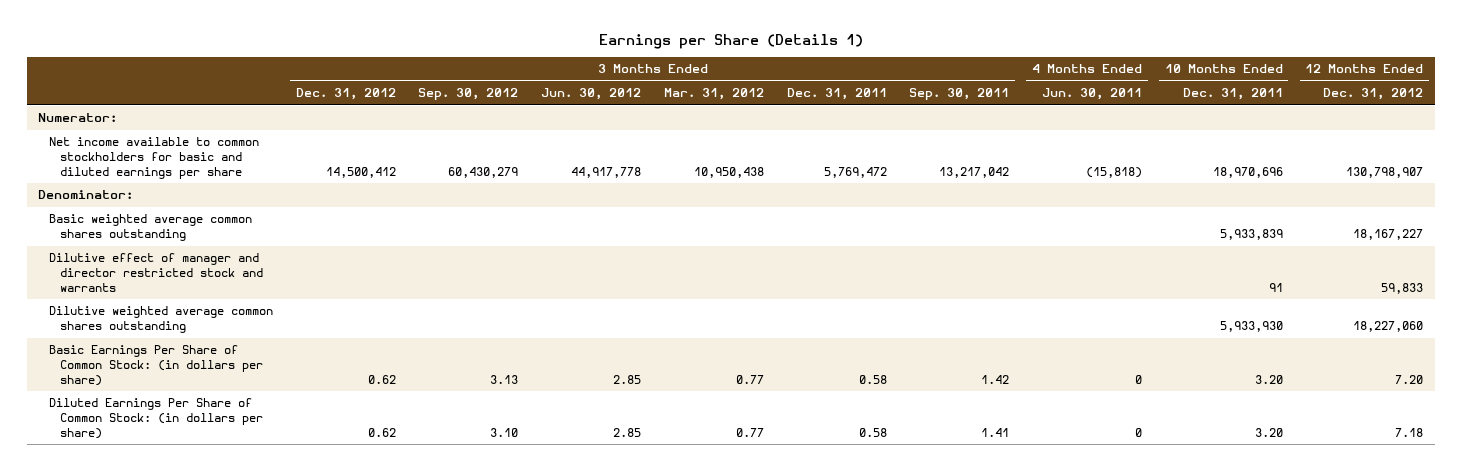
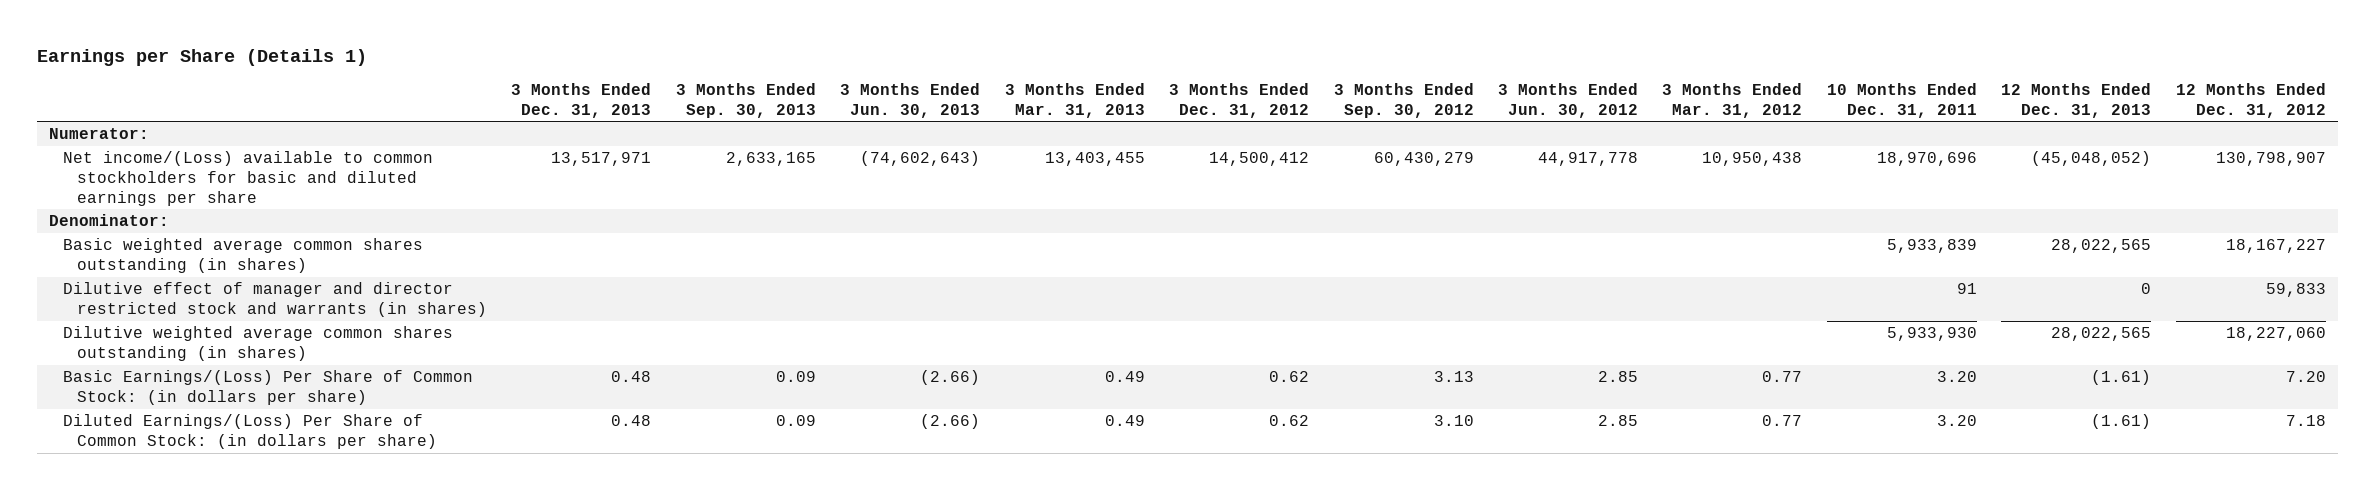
- | 3 Months Ended Dec. 31, 2012 | 3 Months Ended Sep. 30, 2012 | 3 Months Ended Jun. 30, 2012 | 3 Months Ended Mar. 31, 2012 | 3 Months Ended Dec. 31, 2011 | 3 Months Ended Sep. 30, 2011 | 4 Months Ended Jun. 30, 2011 | 10 Months Ended Dec. 31, 2011 | 12 Months Ended Dec. 31, 2012
+ | 3 Months Ended Dec. 31, 2013 | 3 Months Ended Sep. 30, 2013 | 3 Months Ended Jun. 30, 2013 | 3 Months Ended Mar. 31, 2013 | 3 Months Ended Dec. 31, 2012 | 3 Months Ended Sep. 30, 2012 | 3 Months Ended Jun. 30, 2012 | 3 Months Ended Mar. 31, 2012 | 10 Months Ended Dec. 31, 2011 | 12 Months Ended Dec. 31, 2013 | 12 Months Ended Dec. 31, 2012
- Net income available to common stockholders for basic and diluted earnings per share | 14,500,412 | 60,430,279 | 44,917,778 | 10,950,438 | 5,769,472 | 13,217,042 | (15,818) | 18,970,696 | 130,798,907
+ Net income/(Loss) available to common stockholders for basic and diluted earnings per share | 13,517,971 | 2,633,165 | (74,602,643) | 13,403,455 | 14,500,412 | 60,430,279 | 44,917,778 | 10,950,438 | 18,970,696 | (45,048,052) | 130,798,907
- Basic weighted average common shares outstanding | | | | | | | | 5,933,839 | 18,167,227
- Dilutive effect of manager and director restricted stock and warrants | | | | | | | | 91 | 59,833
- Dilutive weighted average common shares outstanding | | | | | | | | 5,933,930 | 18,227,060
- Basic Earnings Per Share of Common Stock: (in dollars per share) | 0.62 | 3.13 | 2.85 | 0.77 | 0.58 | 1.42 | 0 | 3.20 | 7.20
- Diluted Earnings Per Share of Common Stock: (in dollars per share) | 0.62 | 3.10 | 2.85 | 0.77 | 0.58 | 1.41 | 0 | 3.20 | 7.18
+ Basic weighted average common shares outstanding (in shares) | | | | | | | | | 5,933,839 | 28,022,565 | 18,167,227
+ Dilutive effect of manager and director restricted stock and warrants (in shares) | | | | | | | | | 91 | 0 | 59,833
+ Dilutive weighted average common shares outstanding (in shares) | | | | | | | | | 5,933,930 | 28,022,565 | 18,227,060
+ Basic Earnings/(Loss) Per Share of Common Stock: (in dollars per share) | 0.48 | 0.09 | (2.66) | 0.49 | 0.62 | 3.13 | 2.85 | 0.77 | 3.20 | (1.61) | 7.20
+ Diluted Earnings/(Loss) Per Share of Common Stock: (in dollars per share) | 0.48 | 0.09 | (2.66) | 0.49 | 0.62 | 3.10 | 2.85 | 0.77 | 3.20 | (1.61) | 7.18

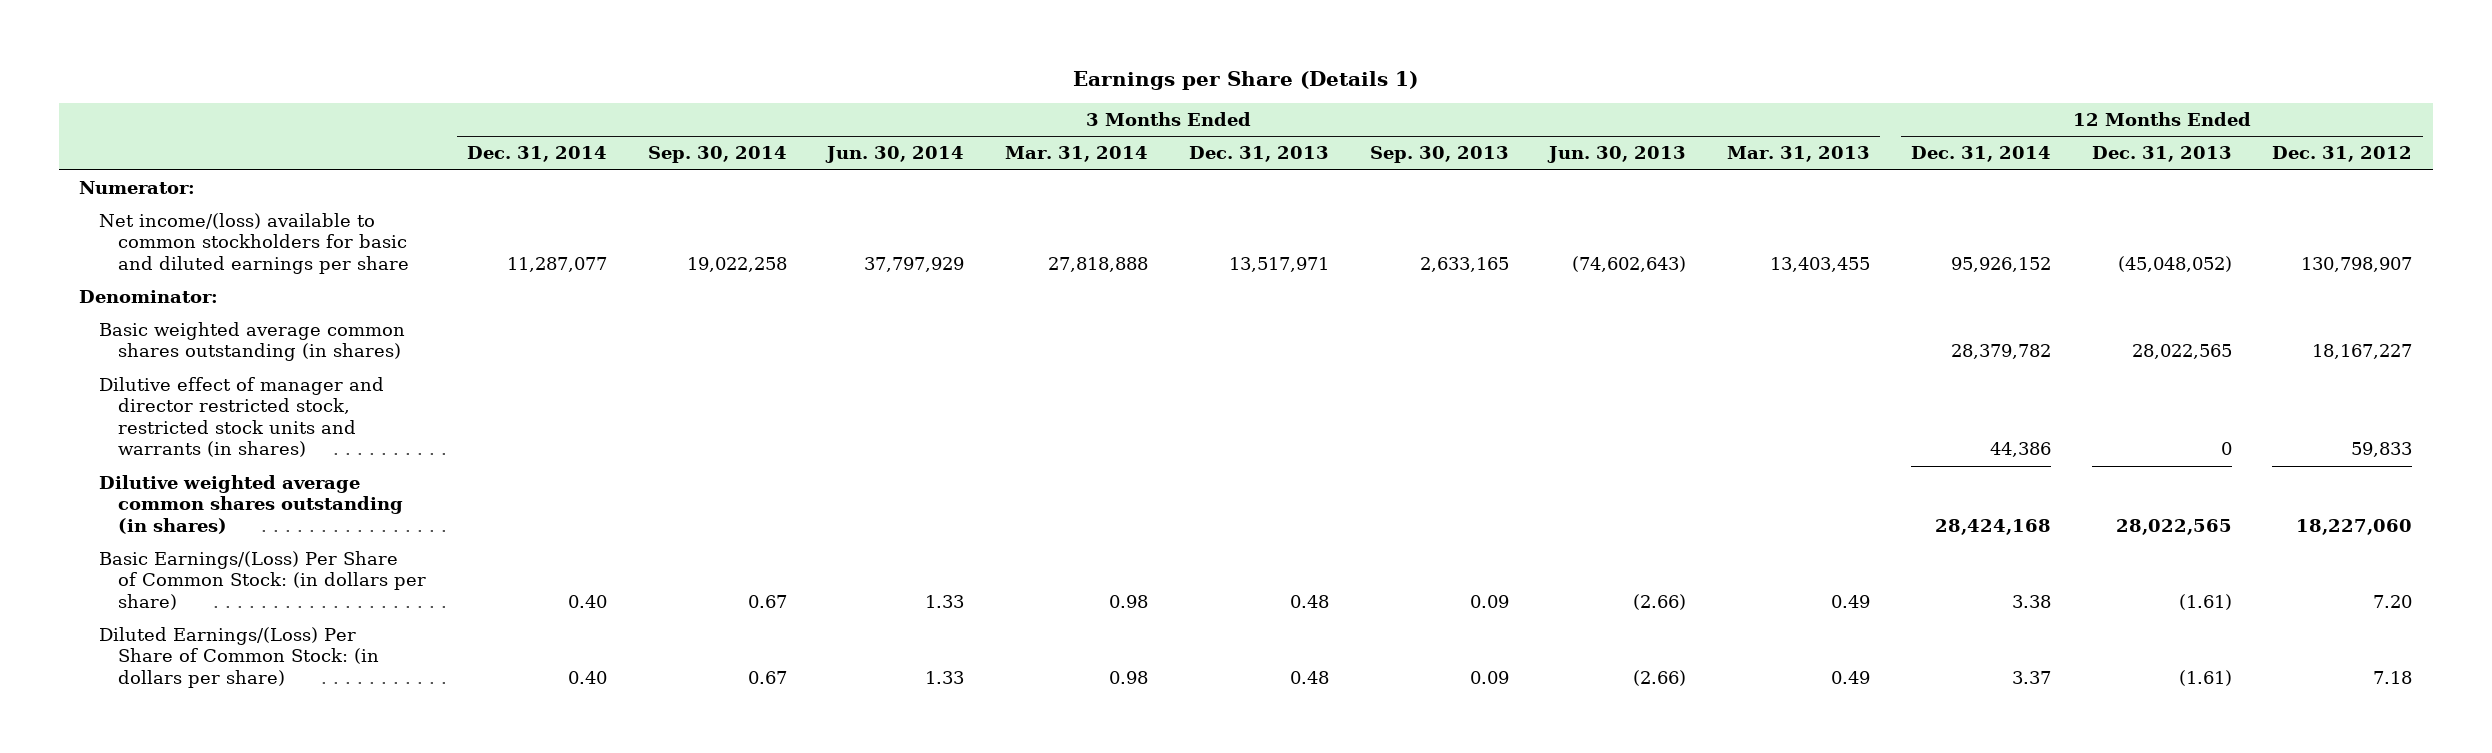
- | 3 Months Ended Dec. 31, 2013 | 3 Months Ended Sep. 30, 2013 | 3 Months Ended Jun. 30, 2013 | 3 Months Ended Mar. 31, 2013 | 3 Months Ended Dec. 31, 2012 | 3 Months Ended Sep. 30, 2012 | 3 Months Ended Jun. 30, 2012 | 3 Months Ended Mar. 31, 2012 | 10 Months Ended Dec. 31, 2011 | 12 Months Ended Dec. 31, 2013 | 12 Months Ended Dec. 31, 2012
+ | 3 Months Ended Dec. 31, 2014 | 3 Months Ended Sep. 30, 2014 | 3 Months Ended Jun. 30, 2014 | 3 Months Ended Mar. 31, 2014 | 3 Months Ended Dec. 31, 2013 | 3 Months Ended Sep. 30, 2013 | 3 Months Ended Jun. 30, 2013 | 3 Months Ended Mar. 31, 2013 | 12 Months Ended Dec. 31, 2014 | 12 Months Ended Dec. 31, 2013 | 12 Months Ended Dec. 31, 2012
- Net income/(Loss) available to common stockholders for basic and diluted earnings per share | 13,517,971 | 2,633,165 | (74,602,643) | 13,403,455 | 14,500,412 | 60,430,279 | 44,917,778 | 10,950,438 | 18,970,696 | (45,048,052) | 130,798,907
+ Net income/(loss) available to common stockholders for basic and diluted earnings per share | 11,287,077 | 19,022,258 | 37,797,929 | 27,818,888 | 13,517,971 | 2,633,165 | (74,602,643) | 13,403,455 | 95,926,152 | (45,048,052) | 130,798,907
- Dilutive effect of manager and director restricted stock and warrants (in shares) | | | | | | | | | 91 | 0 | 59,833
+ Dilutive effect of manager and director restricted stock, restricted stock units and warrants (in shares) | | | | | | | | | 44,386 | 0 | 59,833

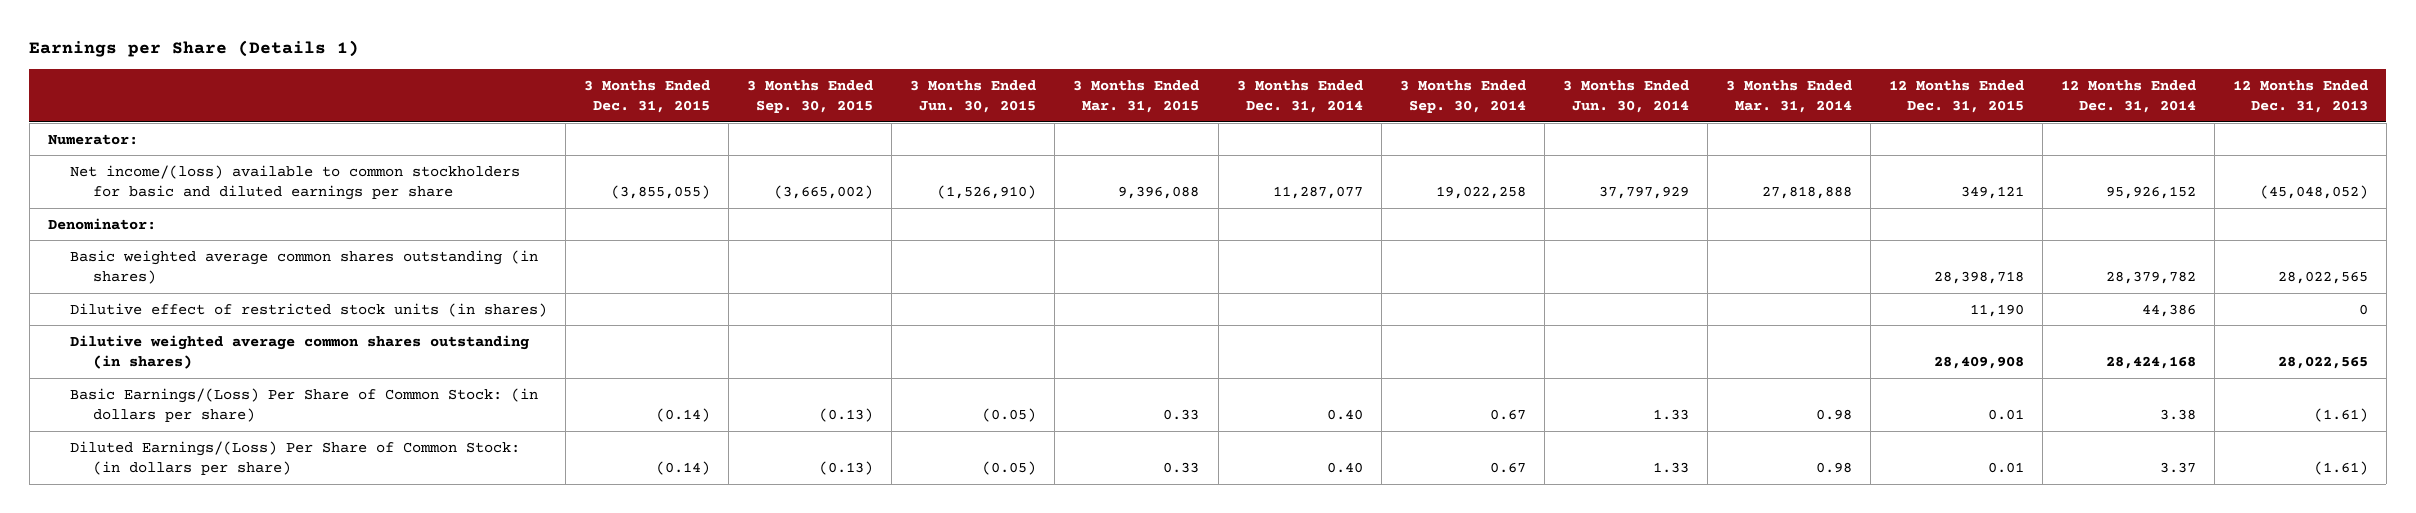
- | 3 Months Ended Dec. 31, 2014 | 3 Months Ended Sep. 30, 2014 | 3 Months Ended Jun. 30, 2014 | 3 Months Ended Mar. 31, 2014 | 3 Months Ended Dec. 31, 2013 | 3 Months Ended Sep. 30, 2013 | 3 Months Ended Jun. 30, 2013 | 3 Months Ended Mar. 31, 2013 | 12 Months Ended Dec. 31, 2014 | 12 Months Ended Dec. 31, 2013 | 12 Months Ended Dec. 31, 2012
+ | 3 Months Ended Dec. 31, 2015 | 3 Months Ended Sep. 30, 2015 | 3 Months Ended Jun. 30, 2015 | 3 Months Ended Mar. 31, 2015 | 3 Months Ended Dec. 31, 2014 | 3 Months Ended Sep. 30, 2014 | 3 Months Ended Jun. 30, 2014 | 3 Months Ended Mar. 31, 2014 | 12 Months Ended Dec. 31, 2015 | 12 Months Ended Dec. 31, 2014 | 12 Months Ended Dec. 31, 2013
- Dilutive effect of manager and director restricted stock, restricted stock units and warrants (in shares) | | | | | | | | | 44,386 | 0 | 59,833
+ Dilutive effect of restricted stock units (in shares) | | | | | | | | | 11,190 | 44,386 | 0

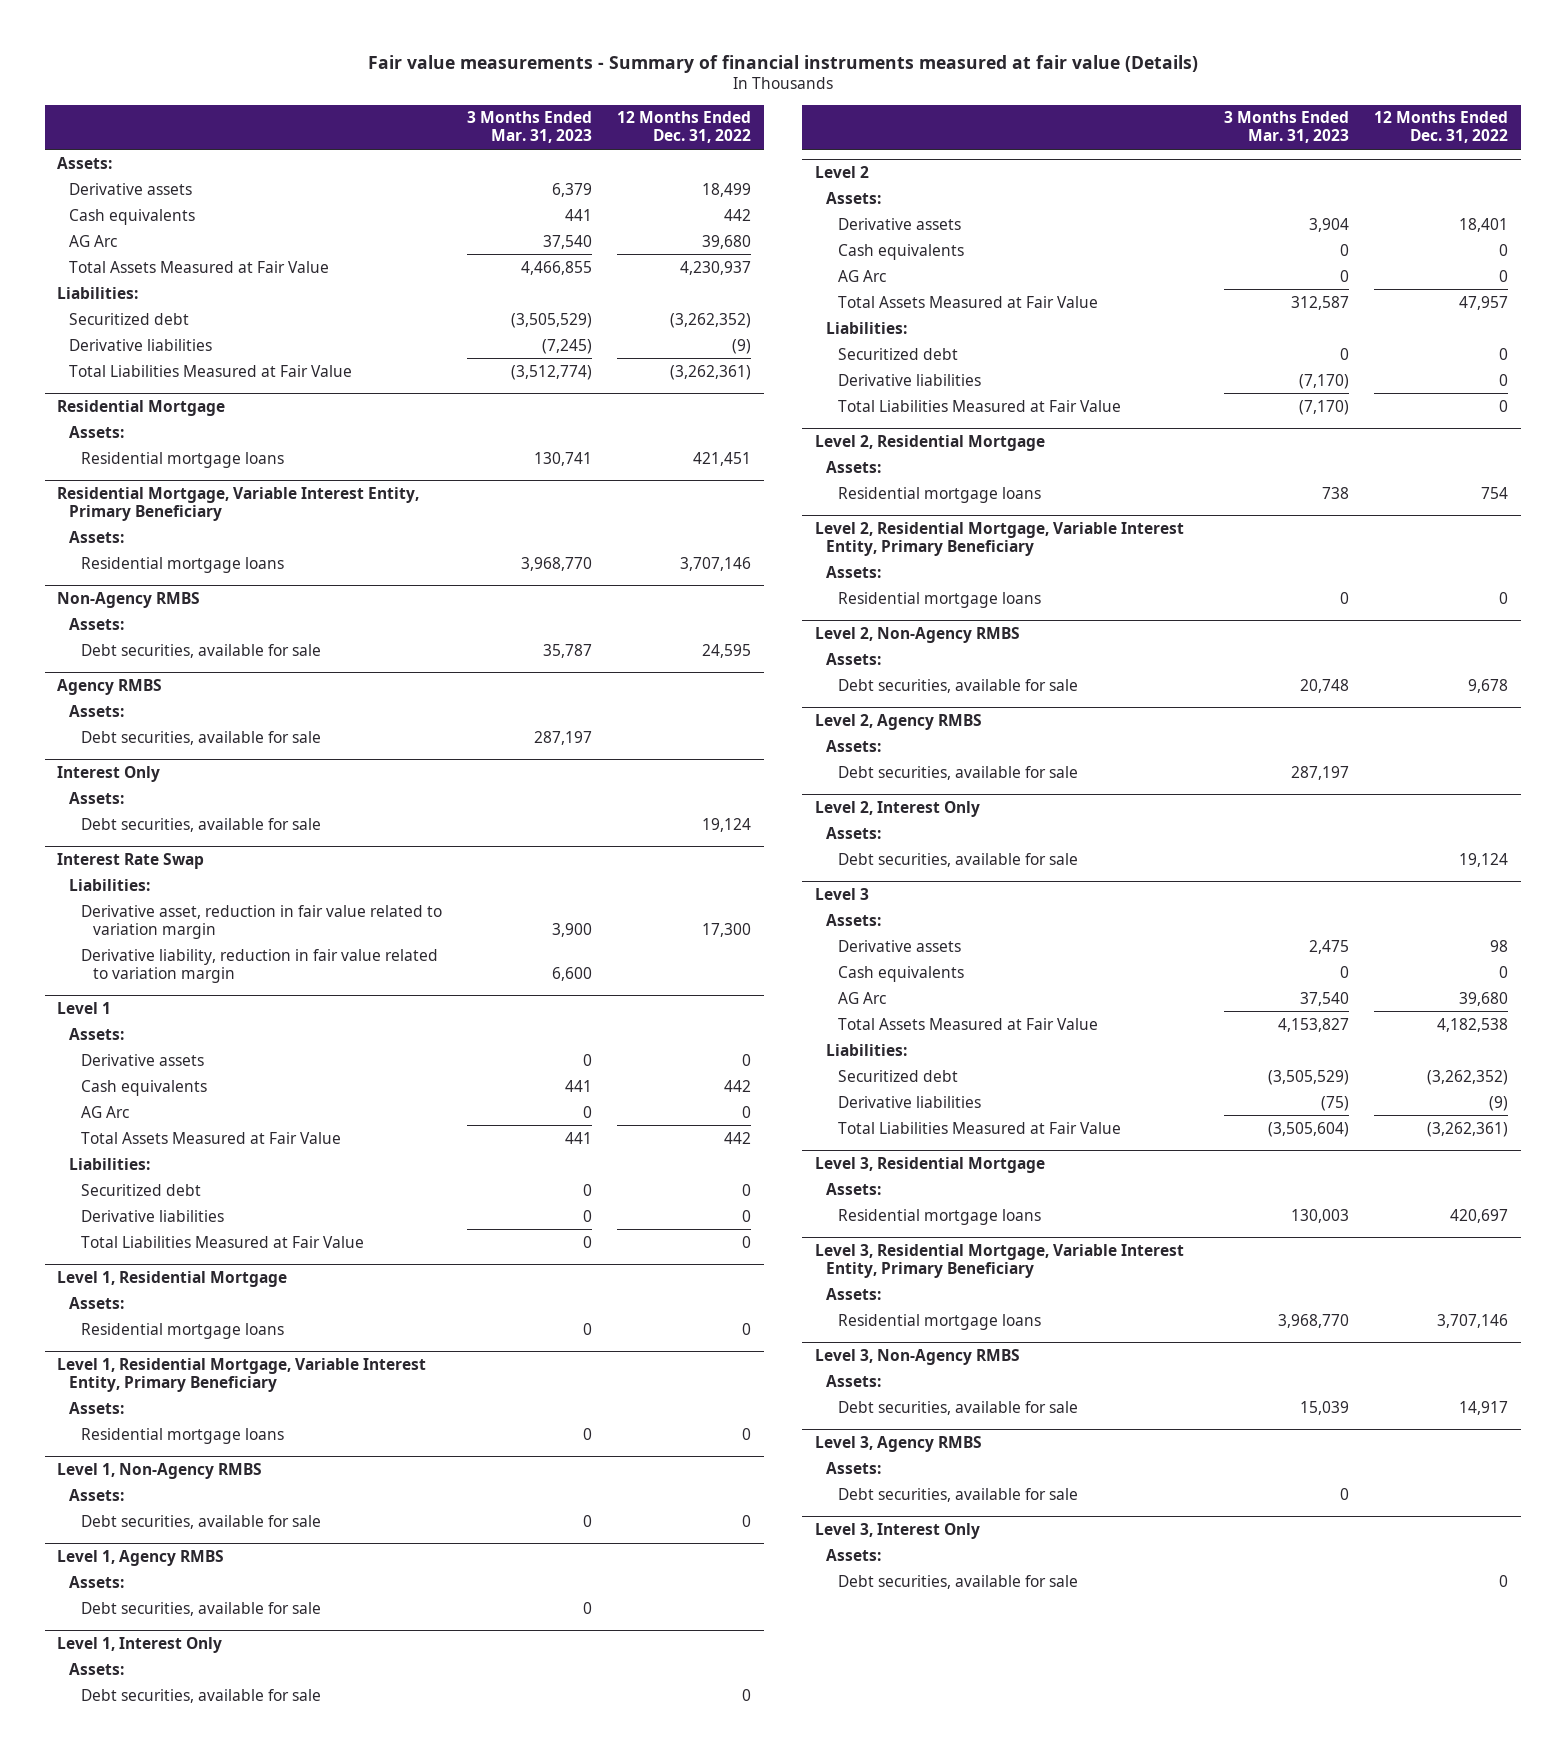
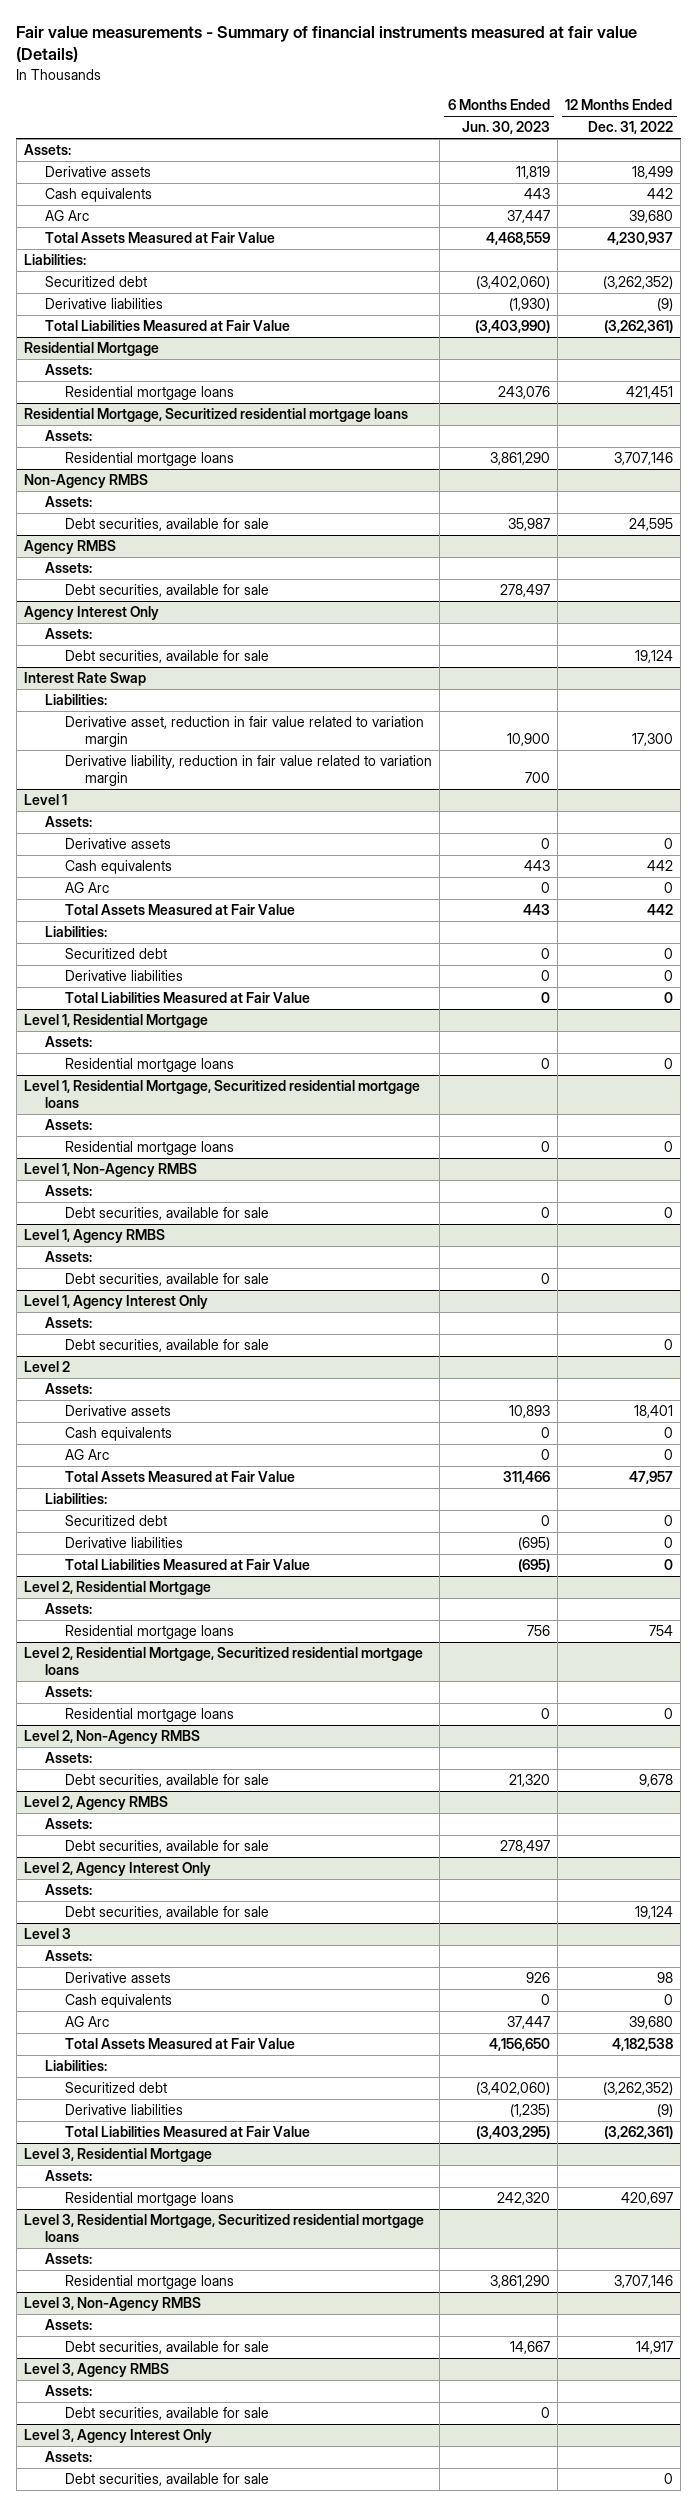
- | 3 Months Ended Mar. 31, 2023 | 12 Months Ended Dec. 31, 2022
+ | 6 Months Ended Jun. 30, 2023 | 12 Months Ended Dec. 31, 2022
- Residential Mortgage, Variable Interest Entity, Primary Beneficiary
+ Residential Mortgage, Securitized residential mortgage loans
- Interest Only
+ Agency Interest Only
- Level 1, Residential Mortgage, Variable Interest Entity, Primary Beneficiary
+ Level 1, Residential Mortgage, Securitized residential mortgage loans
- Level 1, Interest Only
+ Level 1, Agency Interest Only
- Level 2, Residential Mortgage, Variable Interest Entity, Primary Beneficiary
+ Level 2, Residential Mortgage, Securitized residential mortgage loans
- Level 2, Interest Only
+ Level 2, Agency Interest Only
- Level 3, Residential Mortgage, Variable Interest Entity, Primary Beneficiary
+ Level 3, Residential Mortgage, Securitized residential mortgage loans
- Level 3, Interest Only
+ Level 3, Agency Interest Only

